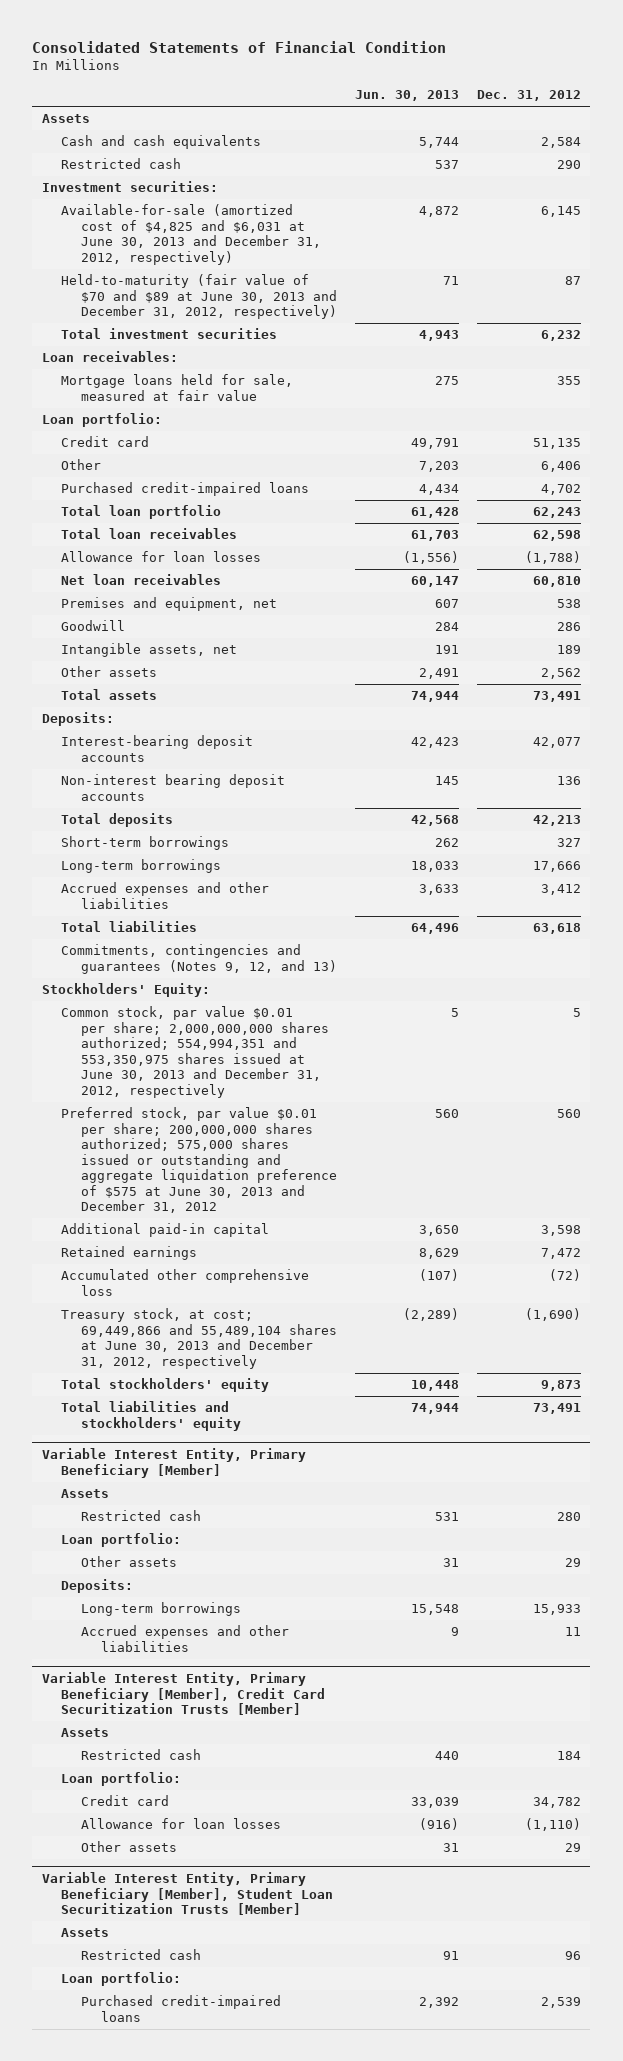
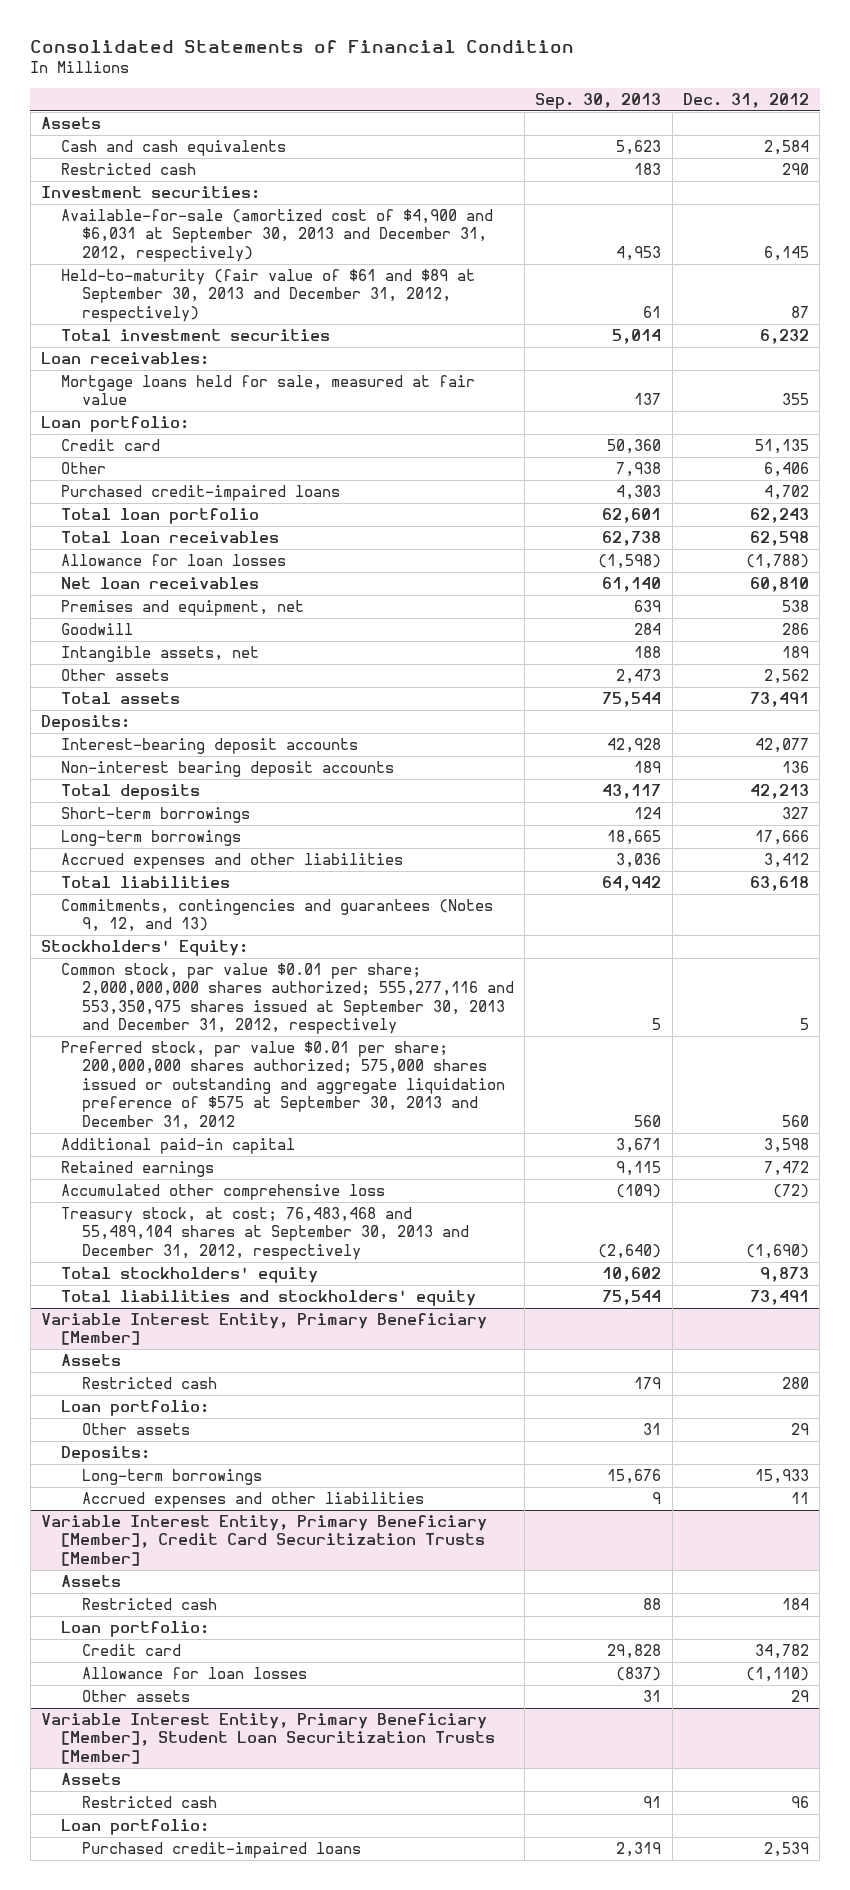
- | Jun. 30, 2013 | Dec. 31, 2012
+ | Sep. 30, 2013 | Dec. 31, 2012
- Available-for-sale (amortized cost of $4,825 and $6,031 at June 30, 2013 and December 31, 2012, respectively) | 4,872 | 6,145
- Held-to-maturity (fair value of $70 and $89 at June 30, 2013 and December 31, 2012, respectively) | 71 | 87
+ Available-for-sale (amortized cost of $4,900 and $6,031 at September 30, 2013 and December 31, 2012, respectively) | 4,953 | 6,145
+ Held-to-maturity (fair value of $61 and $89 at September 30, 2013 and December 31, 2012, respectively) | 61 | 87
- Common stock, par value $0.01 per share; 2,000,000,000 shares authorized; 554,994,351 and 553,350,975 shares issued at June 30, 2013 and December 31, 2012, respectively | 5 | 5
- Preferred stock, par value $0.01 per share; 200,000,000 shares authorized; 575,000 shares issued or outstanding and aggregate liquidation preference of $575 at June 30, 2013 and December 31, 2012 | 560 | 560
+ Common stock, par value $0.01 per share; 2,000,000,000 shares authorized; 555,277,116 and 553,350,975 shares issued at September 30, 2013 and December 31, 2012, respectively | 5 | 5
+ Preferred stock, par value $0.01 per share; 200,000,000 shares authorized; 575,000 shares issued or outstanding and aggregate liquidation preference of $575 at September 30, 2013 and December 31, 2012 | 560 | 560
- Treasury stock, at cost; 69,449,866 and 55,489,104 shares at June 30, 2013 and December 31, 2012, respectively | (2,289) | (1,690)
+ Treasury stock, at cost; 76,483,468 and 55,489,104 shares at September 30, 2013 and December 31, 2012, respectively | (2,640) | (1,690)

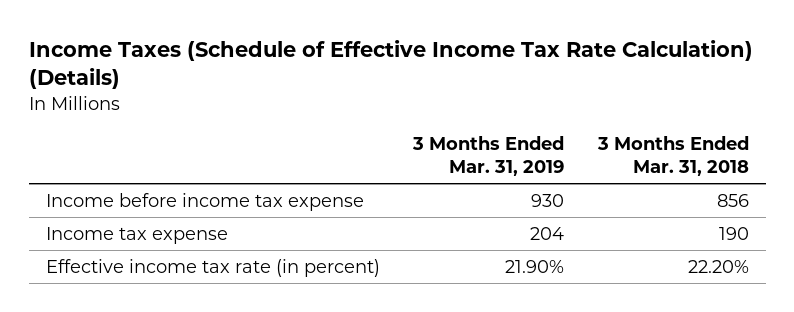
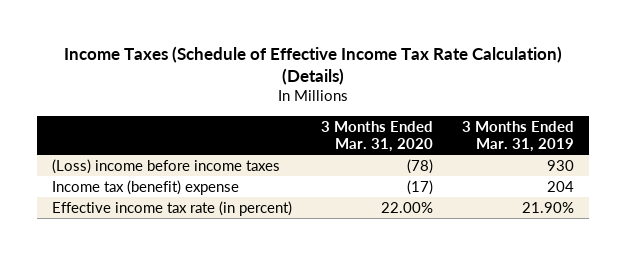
- | 3 Months Ended Mar. 31, 2019 | 3 Months Ended Mar. 31, 2018
+ | 3 Months Ended Mar. 31, 2020 | 3 Months Ended Mar. 31, 2019
- Income before income tax expense | 930 | 856
- Income tax expense | 204 | 190
+ (Loss) income before income taxes | (78) | 930
+ Income tax (benefit) expense | (17) | 204

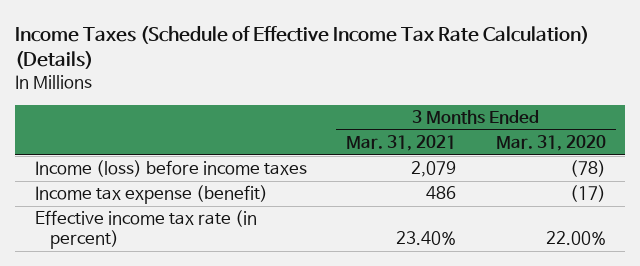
- | 3 Months Ended Mar. 31, 2020 | 3 Months Ended Mar. 31, 2019
+ | 3 Months Ended Mar. 31, 2021 | 3 Months Ended Mar. 31, 2020
- (Loss) income before income taxes | (78) | 930
- Income tax (benefit) expense | (17) | 204
+ Income (loss) before income taxes | 2,079 | (78)
+ Income tax expense (benefit) | 486 | (17)

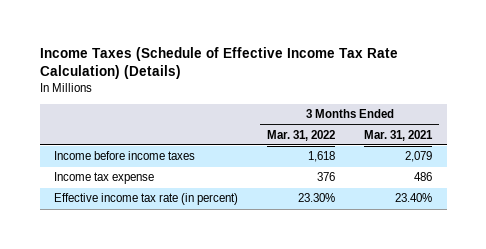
- | 3 Months Ended Mar. 31, 2021 | 3 Months Ended Mar. 31, 2020
+ | 3 Months Ended Mar. 31, 2022 | 3 Months Ended Mar. 31, 2021
- Income (loss) before income taxes | 2,079 | (78)
- Income tax expense (benefit) | 486 | (17)
+ Income before income taxes | 1,618 | 2,079
+ Income tax expense | 376 | 486

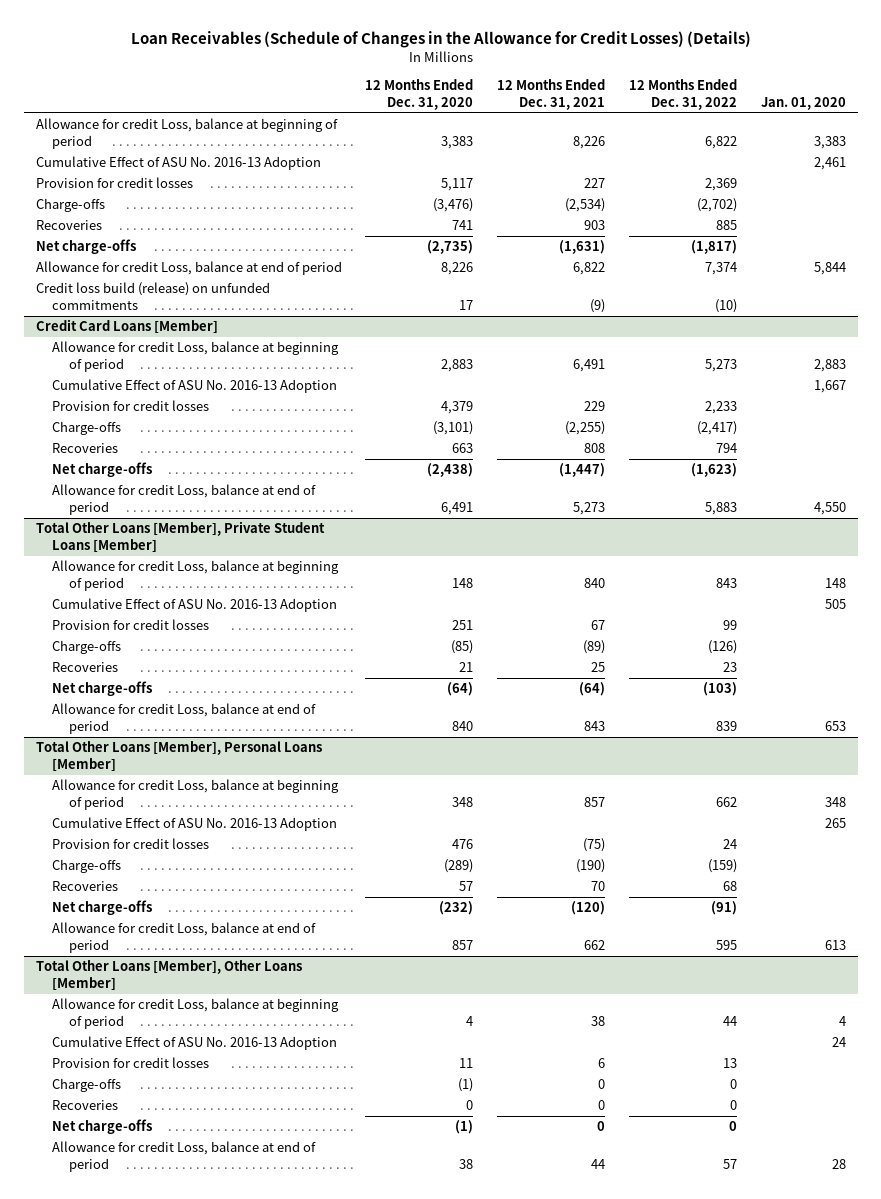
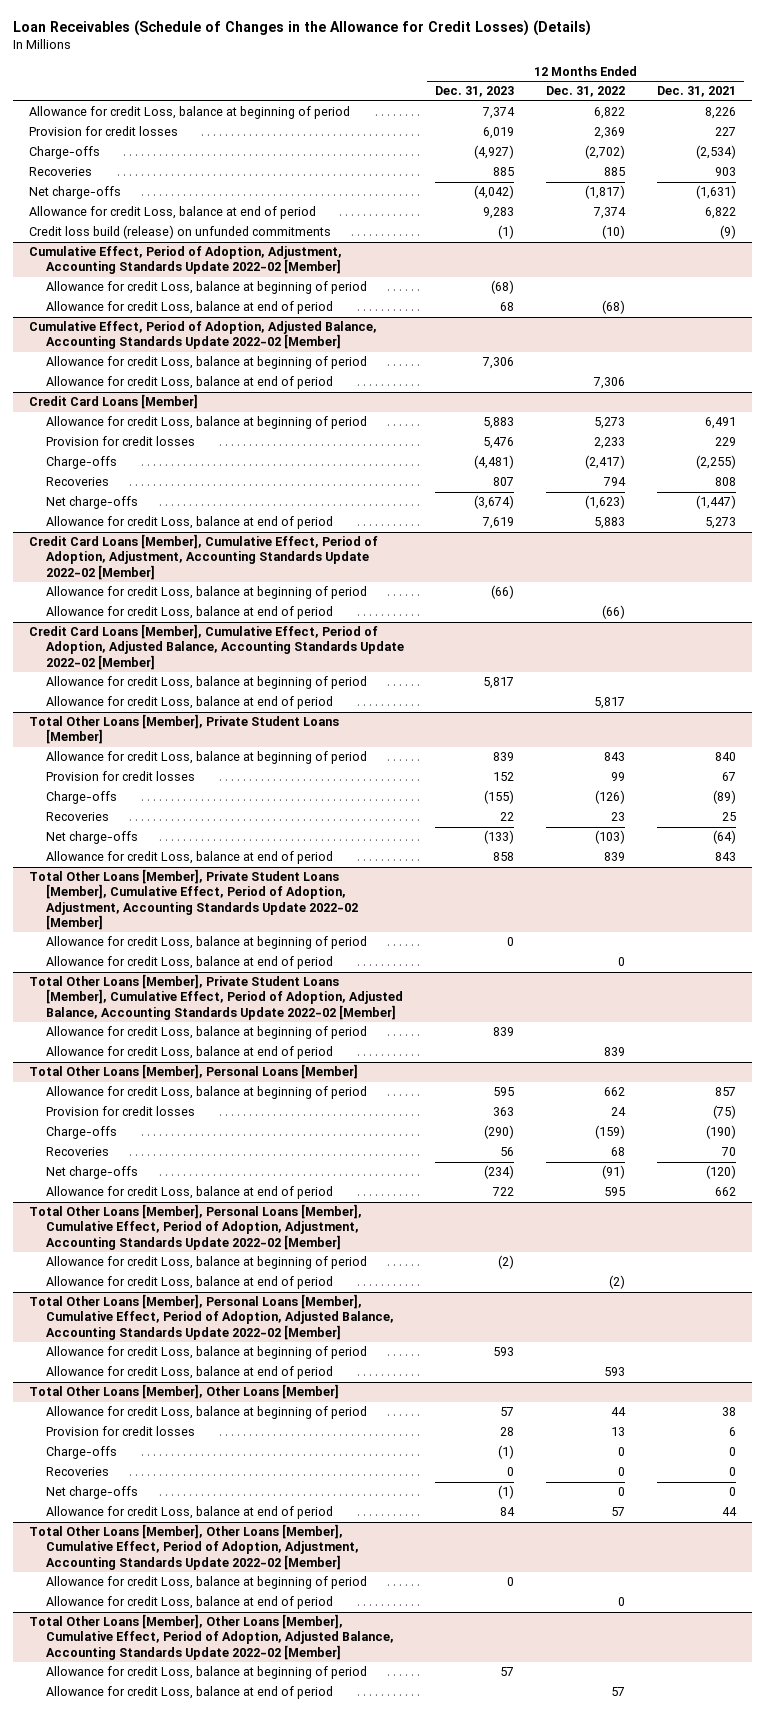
- | 12 Months Ended Dec. 31, 2020 | 12 Months Ended Dec. 31, 2021 | 12 Months Ended Dec. 31, 2022 | Jan. 01, 2020
+ | 12 Months Ended Dec. 31, 2023 | 12 Months Ended Dec. 31, 2022 | 12 Months Ended Dec. 31, 2021
- Cumulative Effect of ASU No. 2016-13 Adoption | | | | 2,461
+ Cumulative Effect, Period of Adoption, Adjustment, Accounting Standards Update 2022-02 [Member]
+ Allowance for credit Loss, balance at beginning of period | (68) | |
+ Allowance for credit Loss, balance at end of period | 68 | (68) |
+ Cumulative Effect, Period of Adoption, Adjusted Balance, Accounting Standards Update 2022-02 [Member]
+ Allowance for credit Loss, balance at beginning of period | 7,306 | |
+ Allowance for credit Loss, balance at end of period | | 7,306 |
@ Credit Card Loans [Member]
- Cumulative Effect of ASU No. 2016-13 Adoption | | | | 1,667
+ Credit Card Loans [Member], Cumulative Effect, Period of Adoption, Adjustment, Accounting Standards Update 2022-02 [Member]
+ Allowance for credit Loss, balance at beginning of period | (66) | |
+ Allowance for credit Loss, balance at end of period | | (66) |
+ Credit Card Loans [Member], Cumulative Effect, Period of Adoption, Adjusted Balance, Accounting Standards Update 2022-02 [Member]
+ Allowance for credit Loss, balance at beginning of period | 5,817 | |
+ Allowance for credit Loss, balance at end of period | | 5,817 |
@ Total Other Loans [Member], Private Student Loans [Member]
- Cumulative Effect of ASU No. 2016-13 Adoption | | | | 505
+ Total Other Loans [Member], Private Student Loans [Member], Cumulative Effect, Period of Adoption, Adjustment, Accounting Standards Update 2022-02 [Member]
+ Allowance for credit Loss, balance at beginning of period | 0 | |
+ Allowance for credit Loss, balance at end of period | | 0 |
+ Total Other Loans [Member], Private Student Loans [Member], Cumulative Effect, Period of Adoption, Adjusted Balance, Accounting Standards Update 2022-02 [Member]
+ Allowance for credit Loss, balance at beginning of period | 839 | |
+ Allowance for credit Loss, balance at end of period | | 839 |
@ Total Other Loans [Member], Personal Loans [Member]
- Cumulative Effect of ASU No. 2016-13 Adoption | | | | 265
+ Total Other Loans [Member], Personal Loans [Member], Cumulative Effect, Period of Adoption, Adjustment, Accounting Standards Update 2022-02 [Member]
+ Allowance for credit Loss, balance at beginning of period | (2) | |
+ Allowance for credit Loss, balance at end of period | | (2) |
+ Total Other Loans [Member], Personal Loans [Member], Cumulative Effect, Period of Adoption, Adjusted Balance, Accounting Standards Update 2022-02 [Member]
+ Allowance for credit Loss, balance at beginning of period | 593 | |
+ Allowance for credit Loss, balance at end of period | | 593 |
@ Total Other Loans [Member], Other Loans [Member]
- Cumulative Effect of ASU No. 2016-13 Adoption | | | | 24
+ Total Other Loans [Member], Other Loans [Member], Cumulative Effect, Period of Adoption, Adjustment, Accounting Standards Update 2022-02 [Member]
+ Allowance for credit Loss, balance at beginning of period | 0 | |
+ Allowance for credit Loss, balance at end of period | | 0 |
+ Total Other Loans [Member], Other Loans [Member], Cumulative Effect, Period of Adoption, Adjusted Balance, Accounting Standards Update 2022-02 [Member]
+ Allowance for credit Loss, balance at beginning of period | 57 | |
+ Allowance for credit Loss, balance at end of period | | 57 |

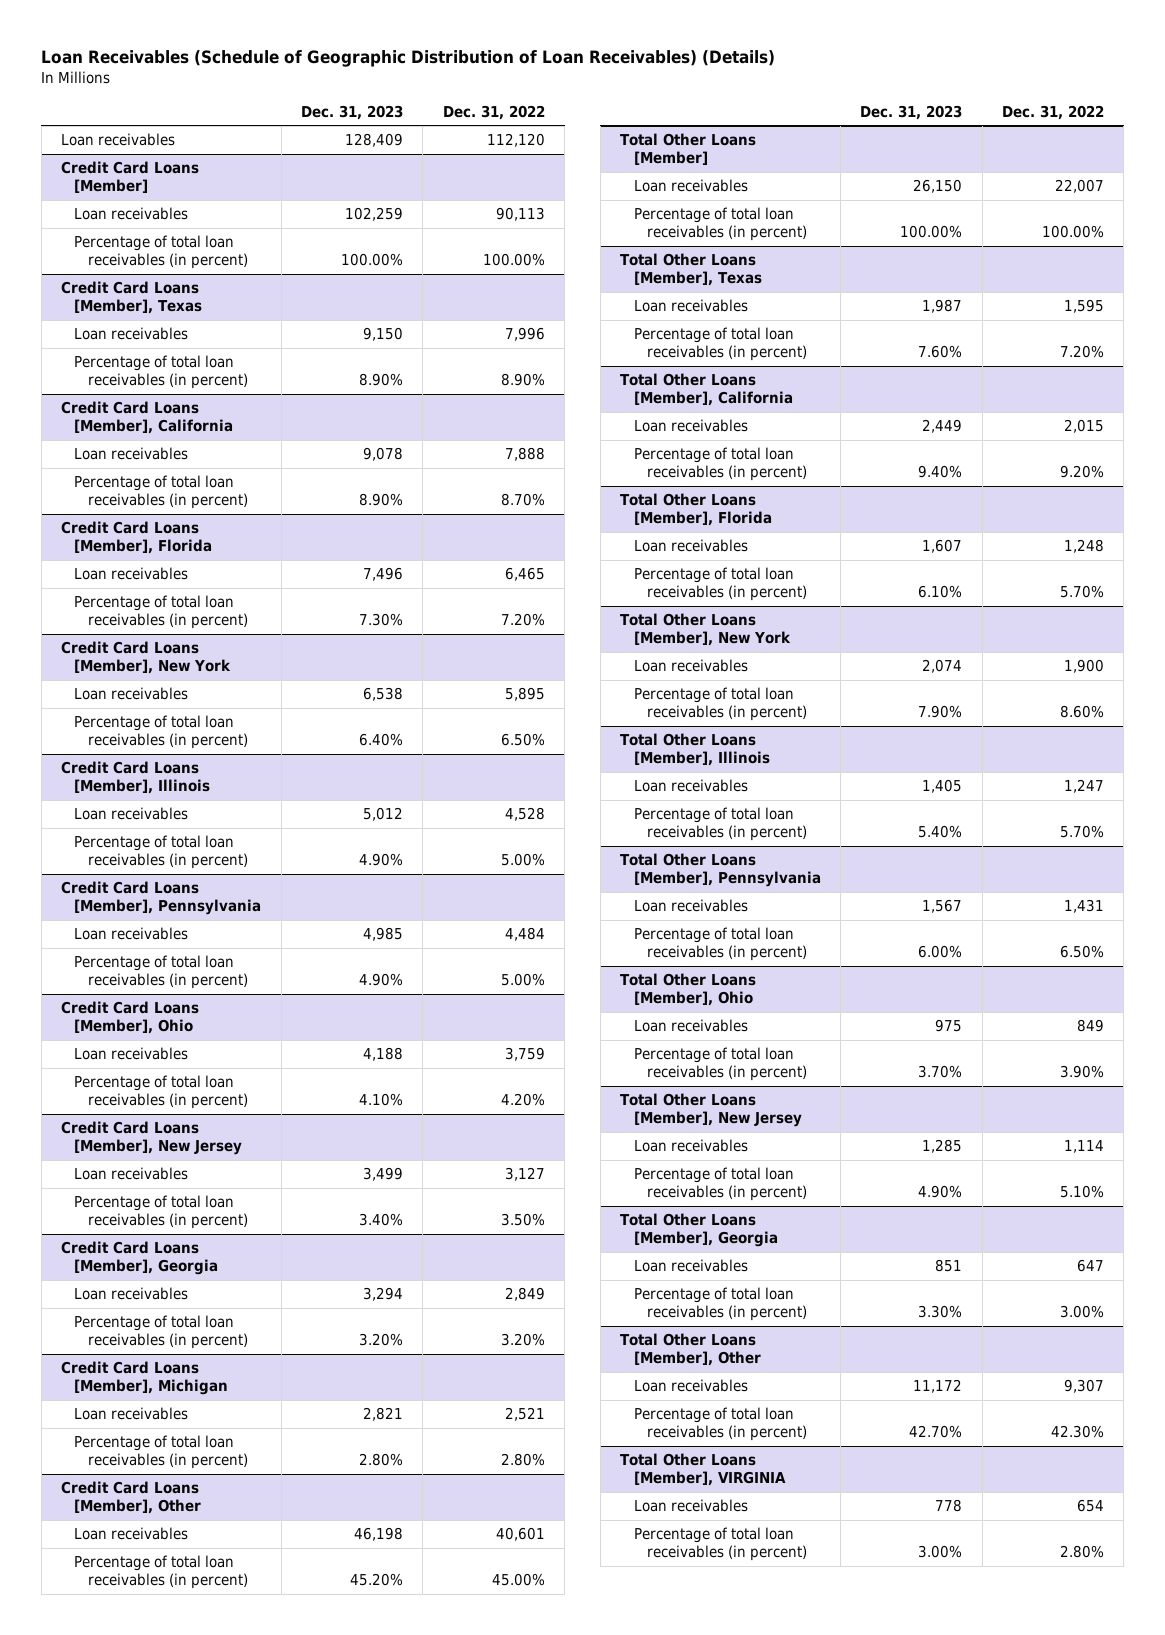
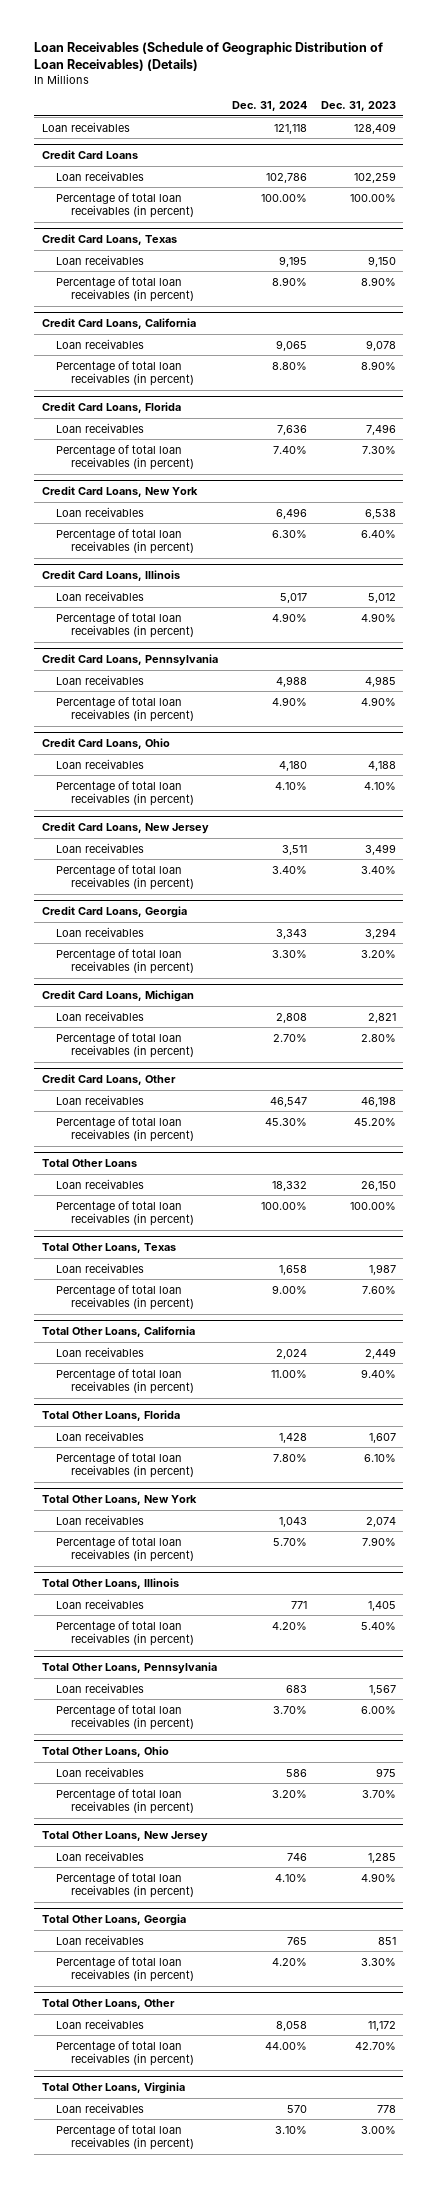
- | Dec. 31, 2023 | Dec. 31, 2022
+ | Dec. 31, 2024 | Dec. 31, 2023
- Credit Card Loans [Member]
+ Credit Card Loans
- Credit Card Loans [Member], Texas
+ Credit Card Loans, Texas
- Credit Card Loans [Member], California
+ Credit Card Loans, California
- Credit Card Loans [Member], Florida
+ Credit Card Loans, Florida
- Credit Card Loans [Member], New York
+ Credit Card Loans, New York
- Credit Card Loans [Member], Illinois
+ Credit Card Loans, Illinois
- Credit Card Loans [Member], Pennsylvania
+ Credit Card Loans, Pennsylvania
- Credit Card Loans [Member], Ohio
+ Credit Card Loans, Ohio
- Credit Card Loans [Member], New Jersey
+ Credit Card Loans, New Jersey
- Credit Card Loans [Member], Georgia
+ Credit Card Loans, Georgia
- Credit Card Loans [Member], Michigan
+ Credit Card Loans, Michigan
- Credit Card Loans [Member], Other
+ Credit Card Loans, Other
- Total Other Loans [Member]
+ Total Other Loans
- Total Other Loans [Member], Texas
+ Total Other Loans, Texas
- Total Other Loans [Member], California
+ Total Other Loans, California
- Total Other Loans [Member], Florida
+ Total Other Loans, Florida
- Total Other Loans [Member], New York
+ Total Other Loans, New York
- Total Other Loans [Member], Illinois
+ Total Other Loans, Illinois
- Total Other Loans [Member], Pennsylvania
+ Total Other Loans, Pennsylvania
- Total Other Loans [Member], Ohio
+ Total Other Loans, Ohio
- Total Other Loans [Member], New Jersey
+ Total Other Loans, New Jersey
- Total Other Loans [Member], Georgia
+ Total Other Loans, Georgia
- Total Other Loans [Member], Other
+ Total Other Loans, Other
- Total Other Loans [Member], VIRGINIA
+ Total Other Loans, Virginia

